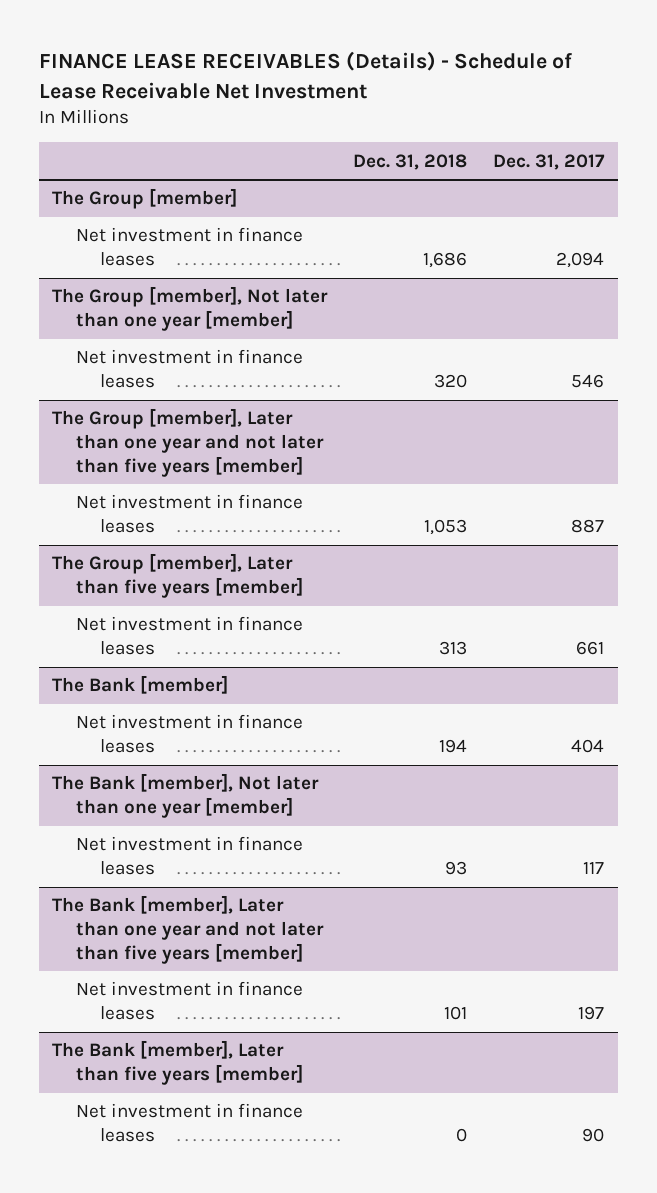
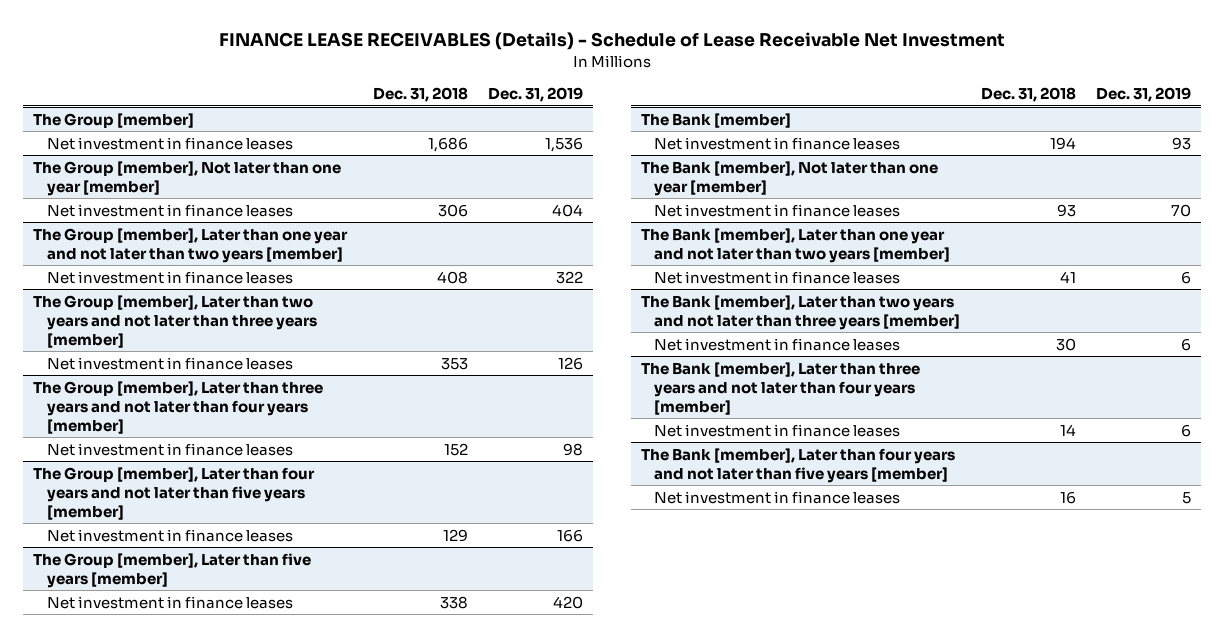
- | Dec. 31, 2018 | Dec. 31, 2017
+ | Dec. 31, 2018 | Dec. 31, 2019
@ The Group [member], Not later than one year [member]
- Net investment in finance leases | 320 | 546
- The Group [member], Later than one year and not later than five years [member]
- Net investment in finance leases | 1,053 | 887
@ The Group [member], Not later than one year [member]
+ Net investment in finance leases | 306 | 404
+ The Group [member], Later than one year and not later than two years [member]
+ Net investment in finance leases | 408 | 322
+ The Group [member], Later than two years and not later than three years [member]
+ Net investment in finance leases | 353 | 126
+ The Group [member], Later than three years and not later than four years [member]
+ Net investment in finance leases | 152 | 98
+ The Group [member], Later than four years and not later than five years [member]
+ Net investment in finance leases | 129 | 166
@ The Group [member], Later than five years [member]
- Net investment in finance leases | 313 | 661
+ Net investment in finance leases | 338 | 420
- The Bank [member], Later than one year and not later than five years [member]
- Net investment in finance leases | 101 | 197
- The Bank [member], Later than five years [member]
- Net investment in finance leases | 0 | 90
+ The Bank [member], Later than one year and not later than two years [member]
+ Net investment in finance leases | 41 | 6
+ The Bank [member], Later than two years and not later than three years [member]
+ Net investment in finance leases | 30 | 6
+ The Bank [member], Later than three years and not later than four years [member]
+ Net investment in finance leases | 14 | 6
+ The Bank [member], Later than four years and not later than five years [member]
+ Net investment in finance leases | 16 | 5

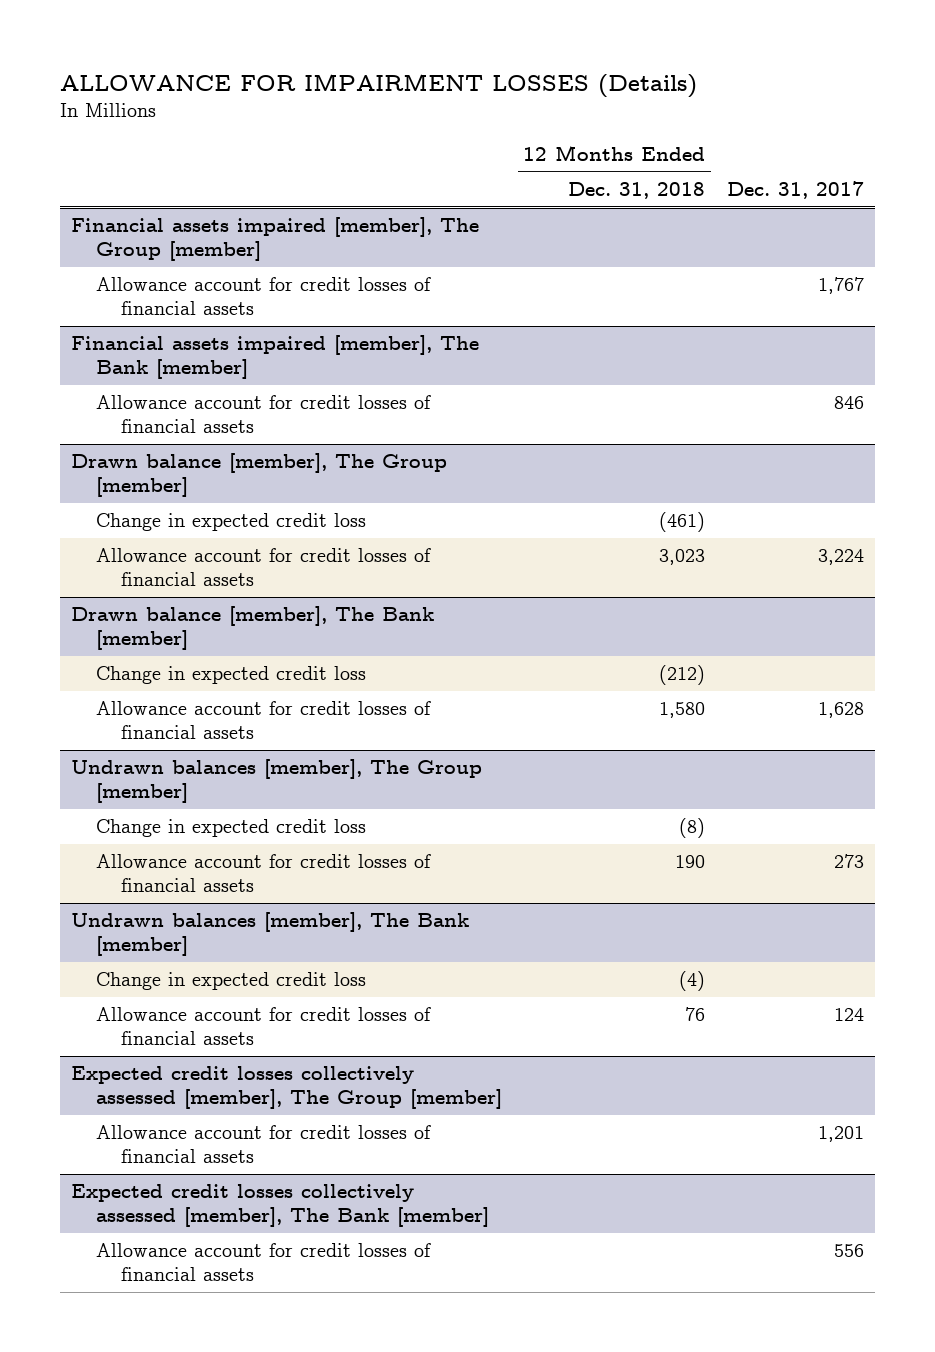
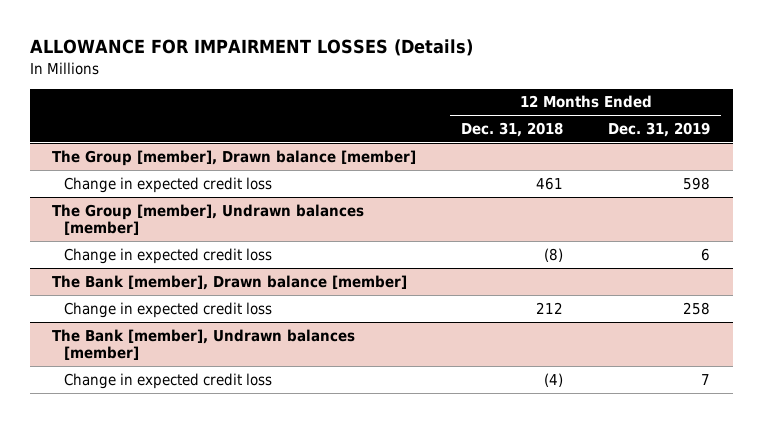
- | 12 Months Ended Dec. 31, 2018 | Dec. 31, 2017
+ | 12 Months Ended Dec. 31, 2018 | 12 Months Ended Dec. 31, 2019
- Financial assets impaired [member], The Group [member]
- Allowance account for credit losses of financial assets | | 1,767
- Financial assets impaired [member], The Bank [member]
- Allowance account for credit losses of financial assets | | 846
- Drawn balance [member], The Group [member]
- Change in expected credit loss | (461) |
- Allowance account for credit losses of financial assets | 3,023 | 3,224
- Drawn balance [member], The Bank [member]
- Change in expected credit loss | (212) |
- Allowance account for credit losses of financial assets | 1,580 | 1,628
- Undrawn balances [member], The Group [member]
+ The Group [member], Drawn balance [member]
+ Change in expected credit loss | 461 | 598
+ The Group [member], Undrawn balances [member]
- Allowance account for credit losses of financial assets | 190 | 273
- Undrawn balances [member], The Bank [member]
+ The Bank [member], Drawn balance [member]
+ Change in expected credit loss | 212 | 258
+ The Bank [member], Undrawn balances [member]
- Allowance account for credit losses of financial assets | 76 | 124
- Expected credit losses collectively assessed [member], The Group [member]
- Allowance account for credit losses of financial assets | | 1,201
- Expected credit losses collectively assessed [member], The Bank [member]
- Allowance account for credit losses of financial assets | | 556

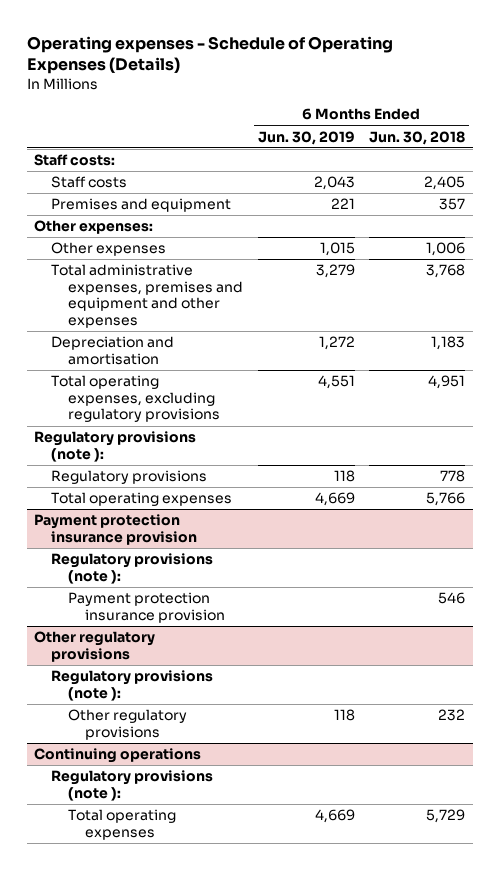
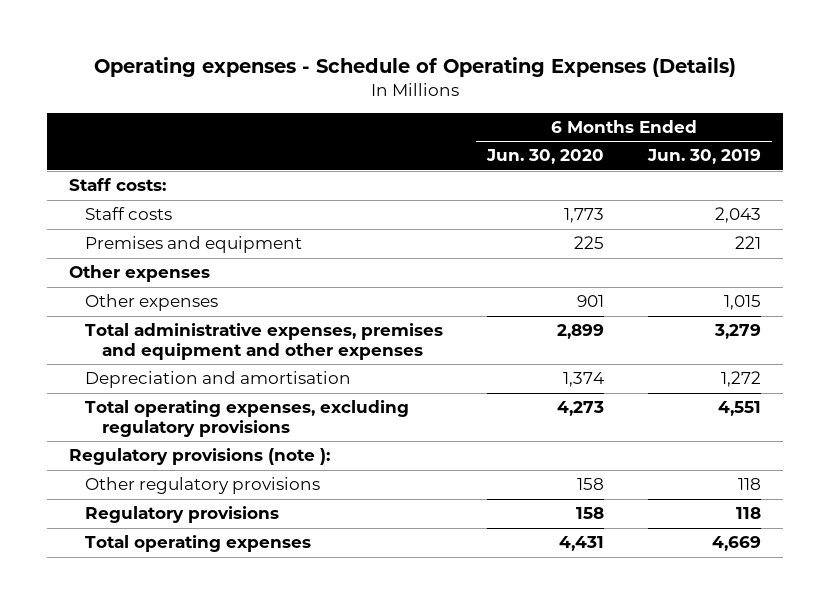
- | 6 Months Ended Jun. 30, 2019 | 6 Months Ended Jun. 30, 2018
+ | 6 Months Ended Jun. 30, 2020 | 6 Months Ended Jun. 30, 2019
- Other expenses:
+ Other expenses
- Total operating expenses | 4,669 | 5,766
- Payment protection insurance provision
- Regulatory provisions (note ):
- Payment protection insurance provision | | 546
- Other regulatory provisions
- Regulatory provisions (note ):
- Continuing operations
- Regulatory provisions (note ):
moved down: Regulatory provisions | 158 | 118

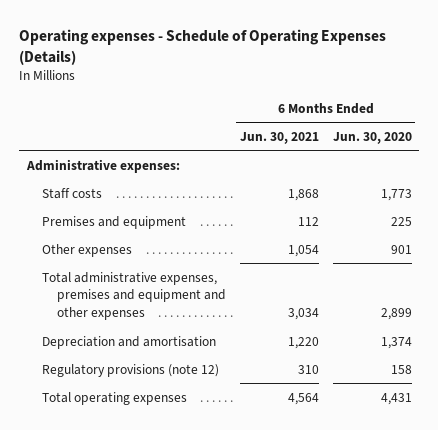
- | 6 Months Ended Jun. 30, 2020 | 6 Months Ended Jun. 30, 2019
+ | 6 Months Ended Jun. 30, 2021 | 6 Months Ended Jun. 30, 2020
- Staff costs:
+ Administrative expenses:
- Other expenses
- Total operating expenses, excluding regulatory provisions | 4,273 | 4,551
- Regulatory provisions (note ):
- Other regulatory provisions | 158 | 118
- Regulatory provisions | 158 | 118
+ Regulatory provisions (note 12) | 310 | 158

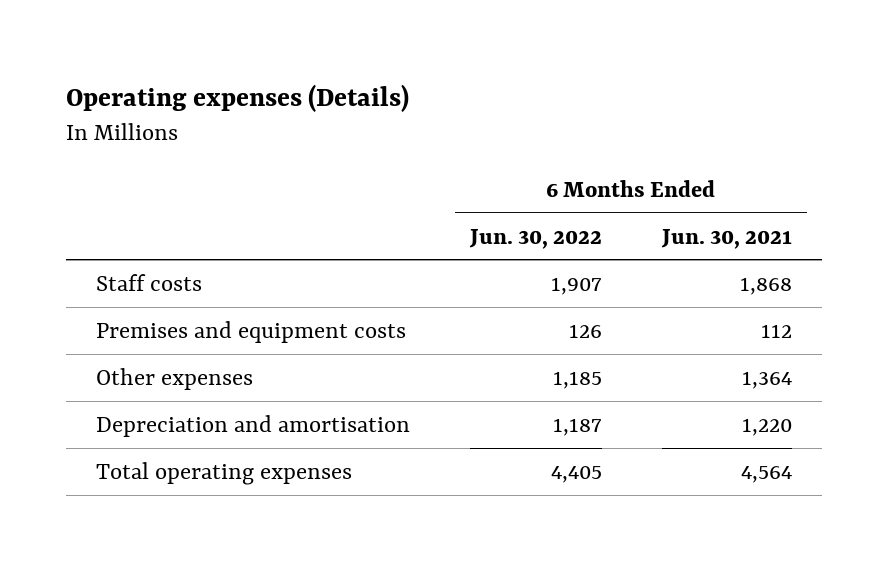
- Operating expenses - Schedule of Operating Expenses (Details)
+ Operating expenses (Details)
- | 6 Months Ended Jun. 30, 2021 | 6 Months Ended Jun. 30, 2020
+ | 6 Months Ended Jun. 30, 2022 | 6 Months Ended Jun. 30, 2021
- Administrative expenses:
- Premises and equipment | 112 | 225
- Other expenses | 1,054 | 901
- Total administrative expenses, premises and equipment and other expenses | 3,034 | 2,899
+ Premises and equipment costs | 126 | 112
+ Other expenses | 1,185 | 1,364
- Regulatory provisions (note 12) | 310 | 158

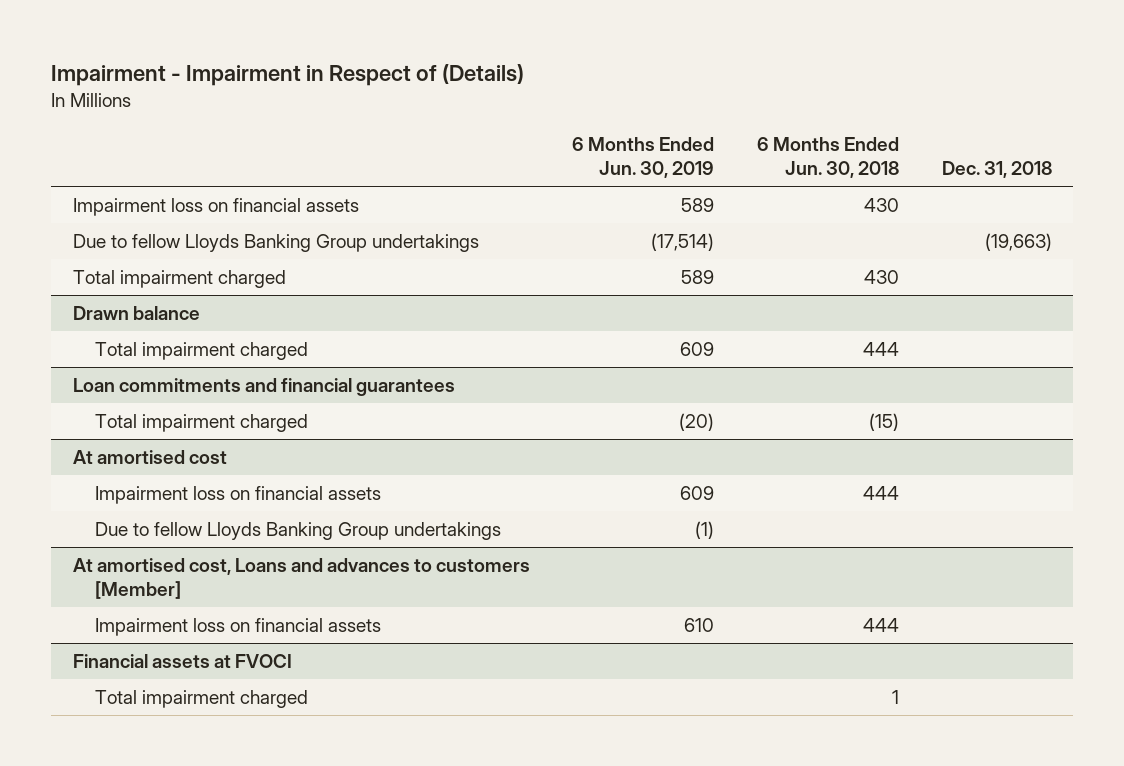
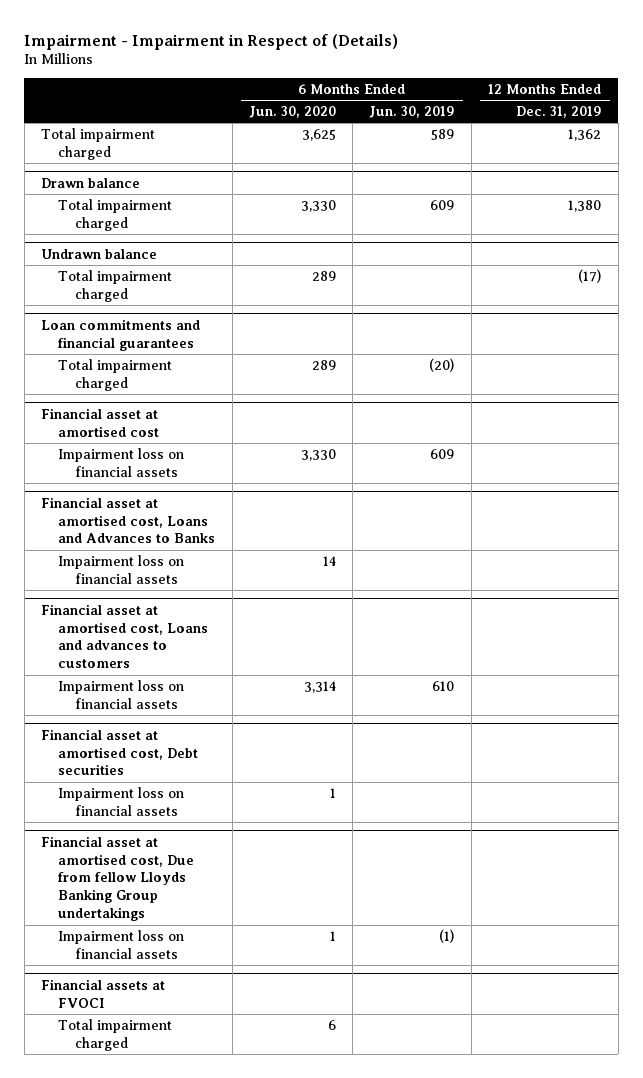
- | 6 Months Ended Jun. 30, 2019 | 6 Months Ended Jun. 30, 2018 | Dec. 31, 2018
+ | 6 Months Ended Jun. 30, 2020 | 6 Months Ended Jun. 30, 2019 | 12 Months Ended Dec. 31, 2019
- Impairment loss on financial assets | 589 | 430 |
- Due to fellow Lloyds Banking Group undertakings | (17,514) | | (19,663)
+ Undrawn balance
+ Total impairment charged | 289 | | (17)
- At amortised cost
+ Financial asset at amortised cost
- Due to fellow Lloyds Banking Group undertakings | (1) | |
- At amortised cost, Loans and advances to customers [Member]
+ Financial asset at amortised cost, Loans and Advances to Banks
+ Impairment loss on financial assets | 14 | |
+ Financial asset at amortised cost, Loans and advances to customers
+ Financial asset at amortised cost, Debt securities
+ Impairment loss on financial assets | 1 | |
+ Financial asset at amortised cost, Due from fellow Lloyds Banking Group undertakings
+ Impairment loss on financial assets | 1 | (1) |

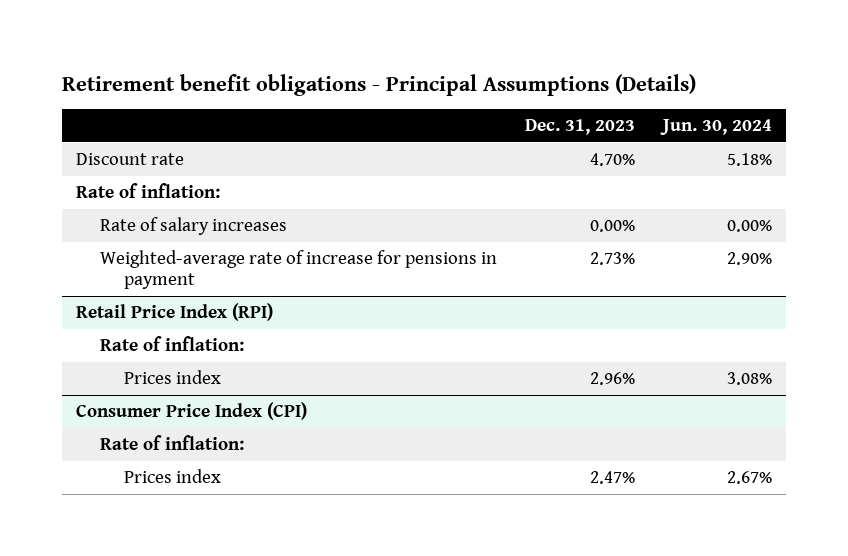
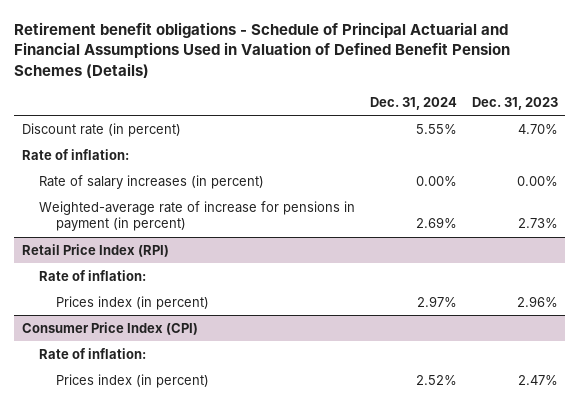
- Retirement benefit obligations - Principal Assumptions (Details)
+ Retirement benefit obligations - Schedule of Principal Actuarial and Financial Assumptions Used in Valuation of Defined Benefit Pension Schemes (Details)
- | Dec. 31, 2023 | Jun. 30, 2024
+ | Dec. 31, 2024 | Dec. 31, 2023
- Discount rate | 4.70% | 5.18%
+ Discount rate (in percent) | 5.55% | 4.70%
- Rate of salary increases | 0.00% | 0.00%
- Weighted-average rate of increase for pensions in payment | 2.73% | 2.90%
+ Rate of salary increases (in percent) | 0.00% | 0.00%
+ Weighted-average rate of increase for pensions in payment (in percent) | 2.69% | 2.73%
@ Retail Price Index (RPI)
- Prices index | 2.96% | 3.08%
+ Prices index (in percent) | 2.97% | 2.96%
@ Consumer Price Index (CPI)
- Prices index | 2.47% | 2.67%
+ Prices index (in percent) | 2.52% | 2.47%

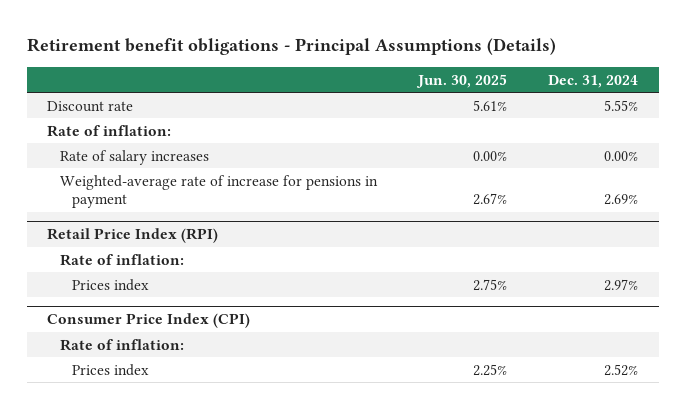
- Retirement benefit obligations - Schedule of Principal Actuarial and Financial Assumptions Used in Valuation of Defined Benefit Pension Schemes (Details)
+ Retirement benefit obligations - Principal Assumptions (Details)
- | Dec. 31, 2024 | Dec. 31, 2023
+ | Jun. 30, 2025 | Dec. 31, 2024
- Discount rate (in percent) | 5.55% | 4.70%
+ Discount rate | 5.61% | 5.55%
- Rate of salary increases (in percent) | 0.00% | 0.00%
- Weighted-average rate of increase for pensions in payment (in percent) | 2.69% | 2.73%
+ Rate of salary increases | 0.00% | 0.00%
+ Weighted-average rate of increase for pensions in payment | 2.67% | 2.69%
@ Retail Price Index (RPI)
- Prices index (in percent) | 2.97% | 2.96%
+ Prices index | 2.75% | 2.97%
@ Consumer Price Index (CPI)
- Prices index (in percent) | 2.52% | 2.47%
+ Prices index | 2.25% | 2.52%

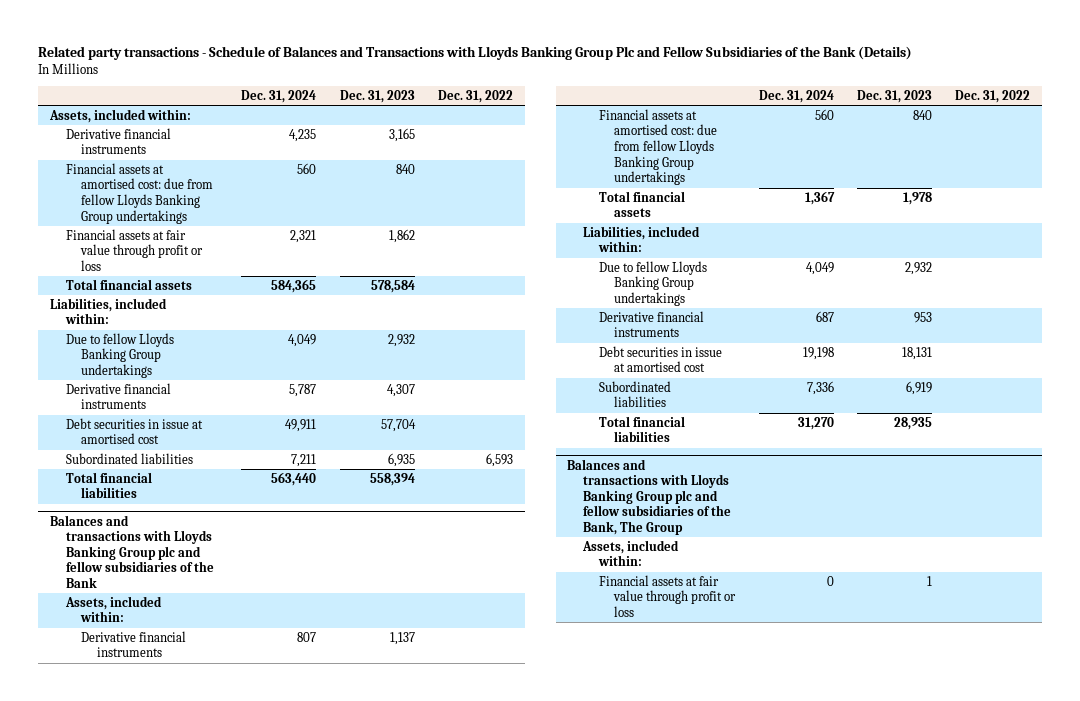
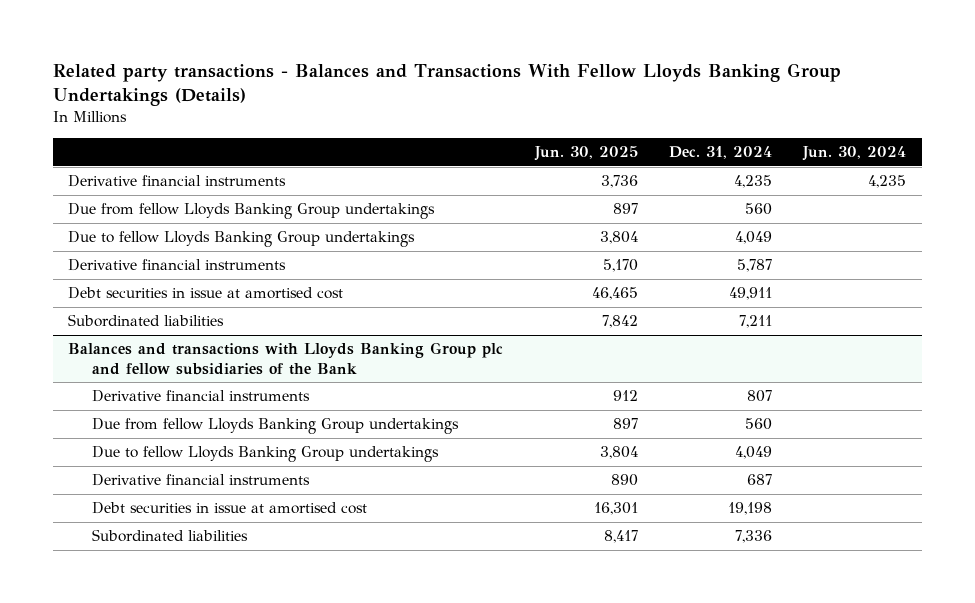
- Related party transactions - Schedule of Balances and Transactions with Lloyds Banking Group Plc and Fellow Subsidiaries of the Bank (Details)
+ Related party transactions - Balances and Transactions With Fellow Lloyds Banking Group Undertakings (Details)
- | Dec. 31, 2024 | Dec. 31, 2023 | Dec. 31, 2022
+ | Jun. 30, 2025 | Dec. 31, 2024 | Jun. 30, 2024
- Assets, included within:
- Financial assets at amortised cost: due from fellow Lloyds Banking Group undertakings | 560 | 840 |
- Financial assets at fair value through profit or loss | 2,321 | 1,862 |
- Total financial assets | 584,365 | 578,584 |
- Liabilities, included within:
+ Due from fellow Lloyds Banking Group undertakings | 897 | 560 |
- Total financial liabilities | 563,440 | 558,394 |
@ Balances and transactions with Lloyds Banking Group plc and fellow subsidiaries of the Bank
- Assets, included within:
- Financial assets at amortised cost: due from fellow Lloyds Banking Group undertakings | 560 | 840 |
- Total financial assets | 1,367 | 1,978 |
- Liabilities, included within:
+ Due from fellow Lloyds Banking Group undertakings | 897 | 560 |
- Total financial liabilities | 31,270 | 28,935 |
- Balances and transactions with Lloyds Banking Group plc and fellow subsidiaries of the Bank, The Group
- Assets, included within:
- Financial assets at fair value through profit or loss | 0 | 1 |

